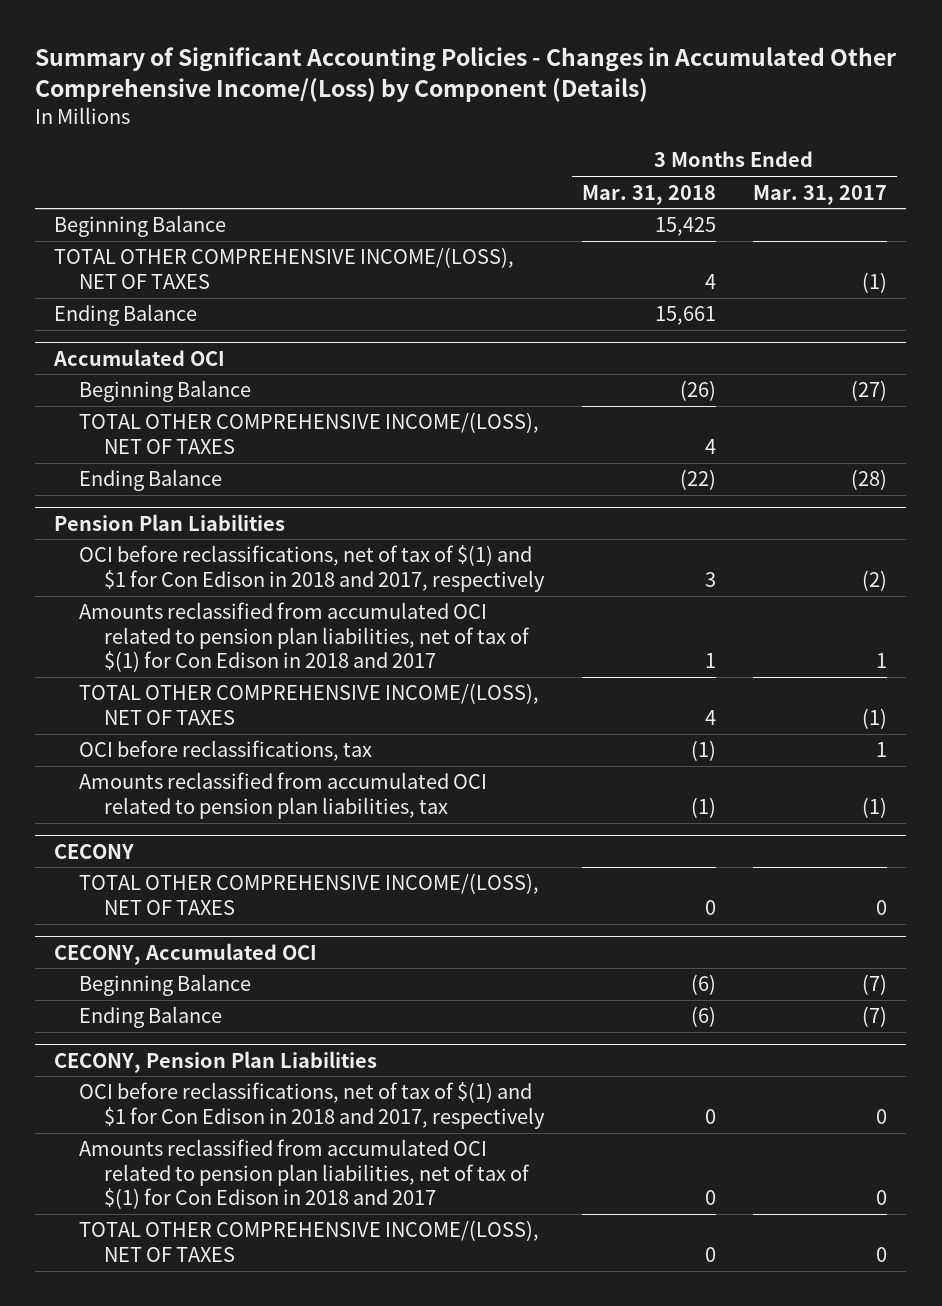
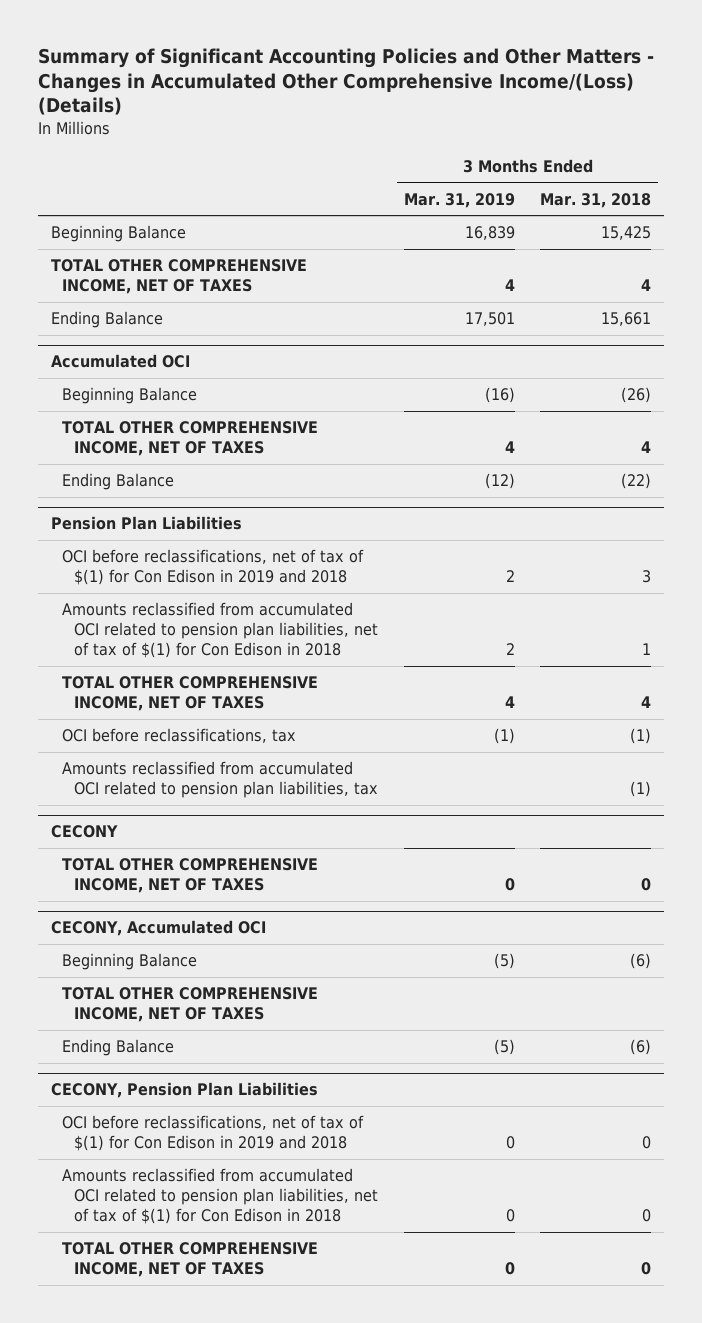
- Summary of Significant Accounting Policies - Changes in Accumulated Other Comprehensive Income/(Loss) by Component (Details)
+ Summary of Significant Accounting Policies and Other Matters - Changes in Accumulated Other Comprehensive Income/(Loss) (Details)
- | 3 Months Ended Mar. 31, 2018 | 3 Months Ended Mar. 31, 2017
+ | 3 Months Ended Mar. 31, 2019 | 3 Months Ended Mar. 31, 2018
- TOTAL OTHER COMPREHENSIVE INCOME/(LOSS), NET OF TAXES | 4 | (1)
+ TOTAL OTHER COMPREHENSIVE INCOME, NET OF TAXES | 4 | 4
@ Accumulated OCI
- TOTAL OTHER COMPREHENSIVE INCOME/(LOSS), NET OF TAXES | 4 |
+ TOTAL OTHER COMPREHENSIVE INCOME, NET OF TAXES | 4 | 4
@ Pension Plan Liabilities
- OCI before reclassifications, net of tax of $(1) and $1 for Con Edison in 2018 and 2017, respectively | 3 | (2)
- Amounts reclassified from accumulated OCI related to pension plan liabilities, net of tax of $(1) for Con Edison in 2018 and 2017 | 1 | 1
- TOTAL OTHER COMPREHENSIVE INCOME/(LOSS), NET OF TAXES | 4 | (1)
+ OCI before reclassifications, net of tax of $(1) for Con Edison in 2019 and 2018 | 2 | 3
+ Amounts reclassified from accumulated OCI related to pension plan liabilities, net of tax of $(1) for Con Edison in 2018 | 2 | 1
+ TOTAL OTHER COMPREHENSIVE INCOME, NET OF TAXES | 4 | 4
@ CECONY
- TOTAL OTHER COMPREHENSIVE INCOME/(LOSS), NET OF TAXES | 0 | 0
+ TOTAL OTHER COMPREHENSIVE INCOME, NET OF TAXES | 0 | 0
@ CECONY, Accumulated OCI
+ TOTAL OTHER COMPREHENSIVE INCOME, NET OF TAXES
@ CECONY, Pension Plan Liabilities
- OCI before reclassifications, net of tax of $(1) and $1 for Con Edison in 2018 and 2017, respectively | 0 | 0
- Amounts reclassified from accumulated OCI related to pension plan liabilities, net of tax of $(1) for Con Edison in 2018 and 2017 | 0 | 0
- TOTAL OTHER COMPREHENSIVE INCOME/(LOSS), NET OF TAXES | 0 | 0
+ OCI before reclassifications, net of tax of $(1) for Con Edison in 2019 and 2018 | 0 | 0
+ Amounts reclassified from accumulated OCI related to pension plan liabilities, net of tax of $(1) for Con Edison in 2018 | 0 | 0
+ TOTAL OTHER COMPREHENSIVE INCOME, NET OF TAXES | 0 | 0

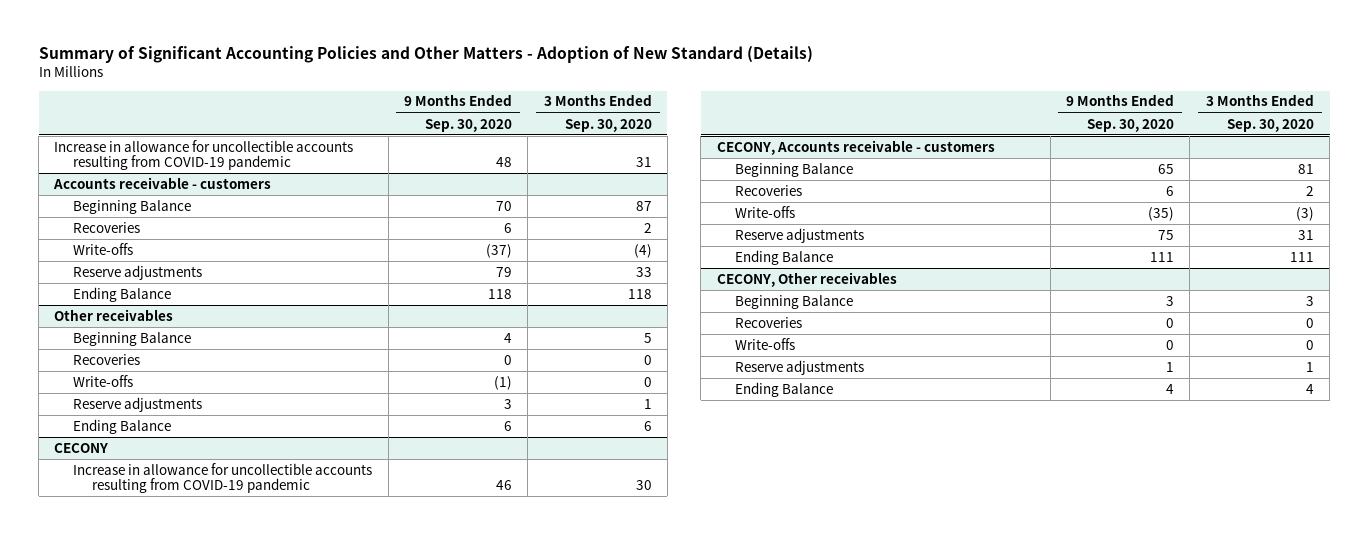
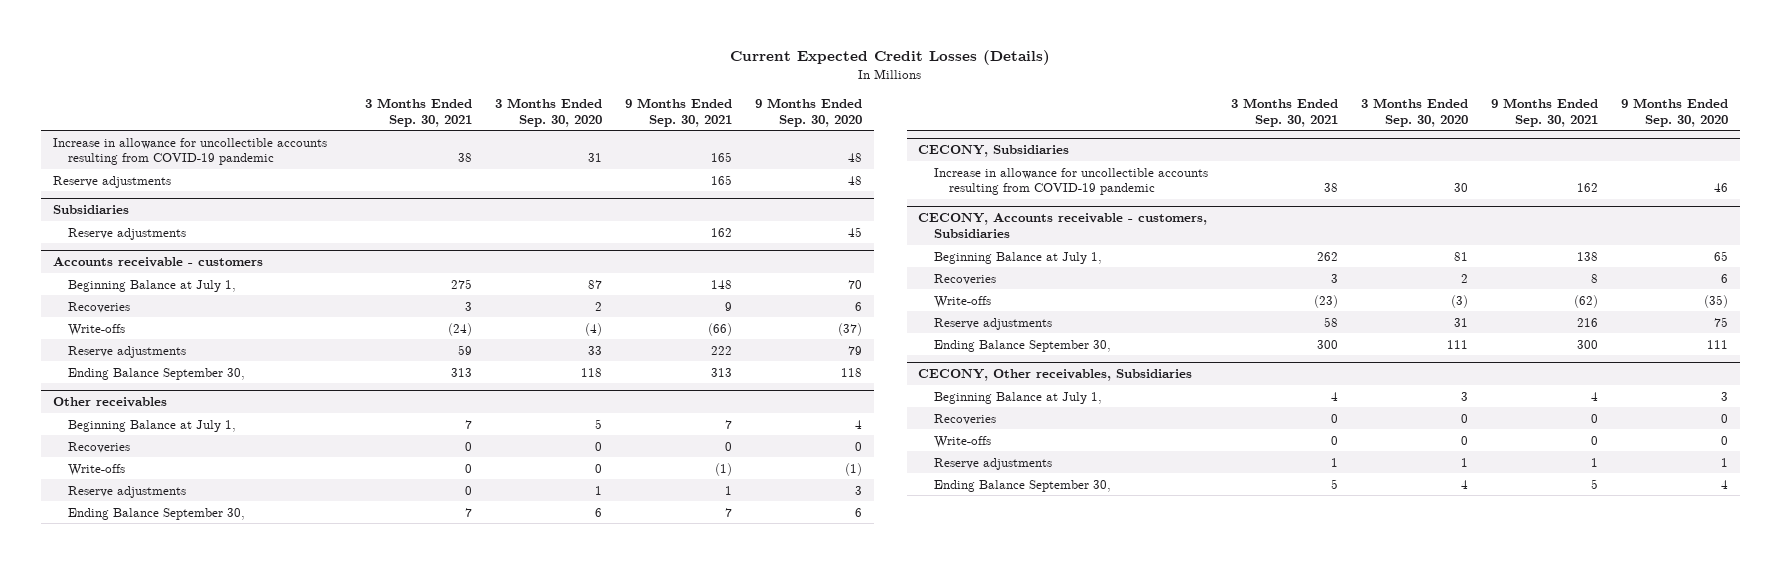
- Summary of Significant Accounting Policies and Other Matters - Adoption of New Standard (Details)
+ Current Expected Credit Losses (Details)
- | 9 Months Ended Sep. 30, 2020 | 3 Months Ended Sep. 30, 2020
+ | 3 Months Ended Sep. 30, 2021 | 3 Months Ended Sep. 30, 2020 | 9 Months Ended Sep. 30, 2021 | 9 Months Ended Sep. 30, 2020
+ Reserve adjustments | | | 165 | 48
+ Subsidiaries
+ Reserve adjustments | | | 162 | 45
@ Accounts receivable - customers
- Beginning Balance | 70 | 87
+ Beginning Balance at July 1, | 275 | 87 | 148 | 70
- Ending Balance | 118 | 118
+ Ending Balance September 30, | 313 | 118 | 313 | 118
@ Other receivables
- Beginning Balance | 4 | 5
+ Beginning Balance at July 1, | 7 | 5 | 7 | 4
- Ending Balance | 6 | 6
- CECONY
@ Other receivables
+ Ending Balance September 30, | 7 | 6 | 7 | 6
+ CECONY, Subsidiaries
- CECONY, Accounts receivable - customers
- Beginning Balance | 65 | 81
+ CECONY, Accounts receivable - customers, Subsidiaries
+ Beginning Balance at July 1, | 262 | 81 | 138 | 65
- Ending Balance | 111 | 111
- CECONY, Other receivables
- Beginning Balance | 3 | 3
+ Ending Balance September 30, | 300 | 111 | 300 | 111
+ CECONY, Other receivables, Subsidiaries
+ Beginning Balance at July 1, | 4 | 3 | 4 | 3
- Ending Balance | 4 | 4
+ Ending Balance September 30, | 5 | 4 | 5 | 4

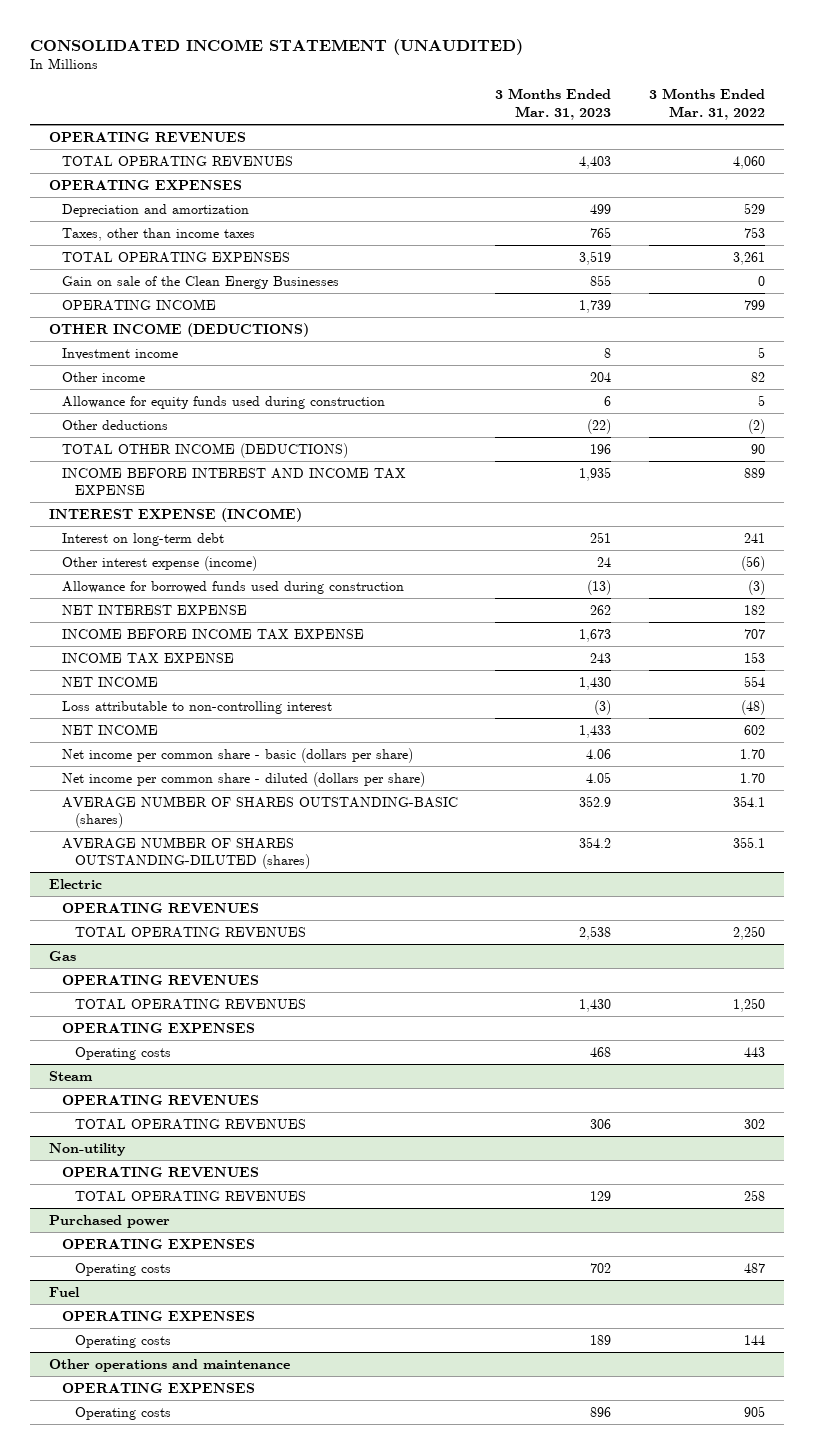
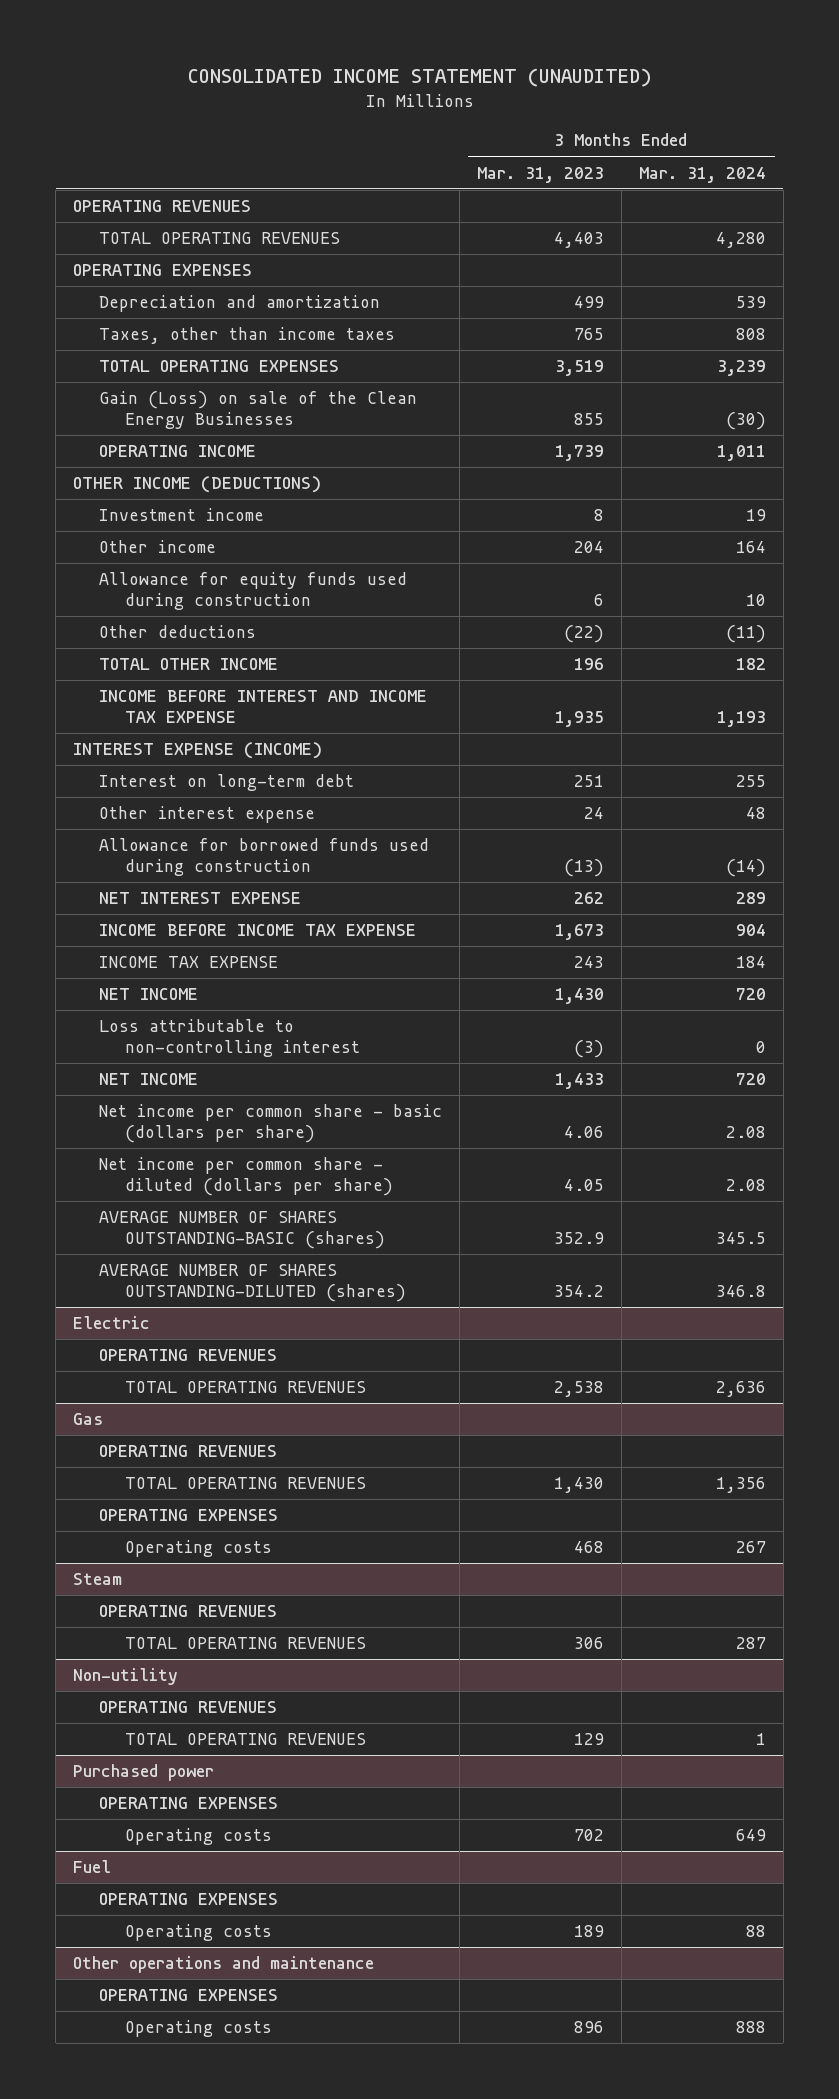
- | 3 Months Ended Mar. 31, 2023 | 3 Months Ended Mar. 31, 2022
+ | 3 Months Ended Mar. 31, 2023 | 3 Months Ended Mar. 31, 2024
- Gain on sale of the Clean Energy Businesses | 855 | 0
+ Gain (Loss) on sale of the Clean Energy Businesses | 855 | (30)
- TOTAL OTHER INCOME (DEDUCTIONS) | 196 | 90
+ TOTAL OTHER INCOME | 196 | 182
- Other interest expense (income) | 24 | (56)
+ Other interest expense | 24 | 48

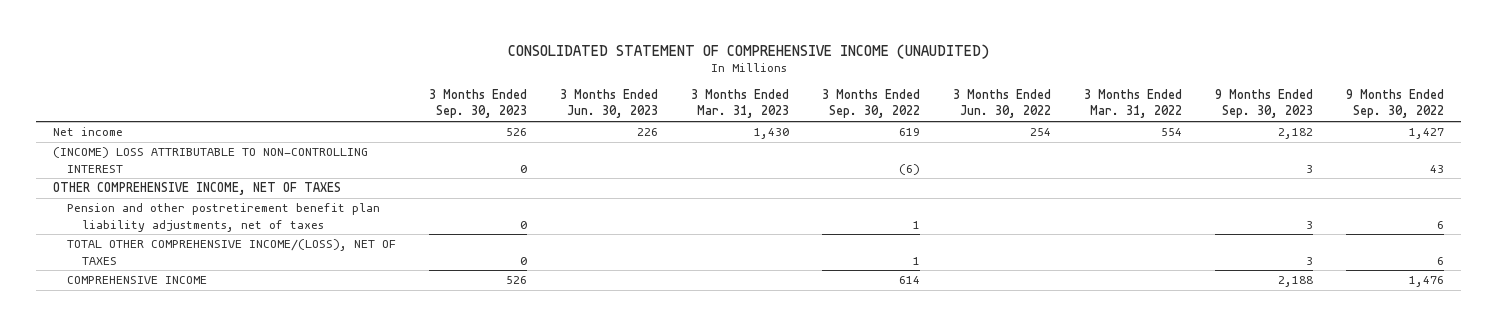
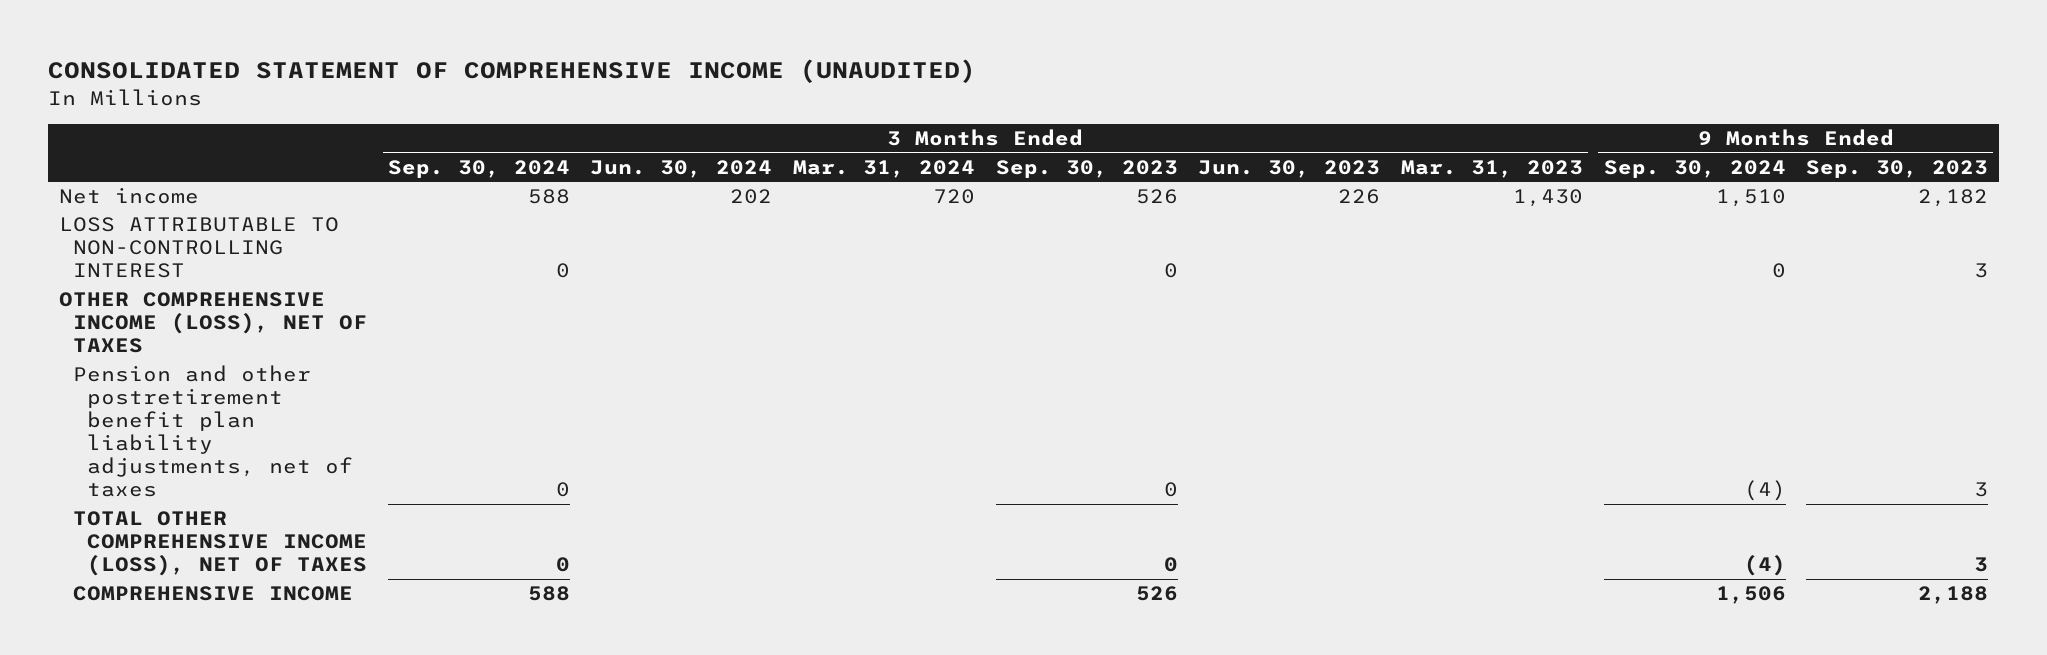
- | 3 Months Ended Sep. 30, 2023 | 3 Months Ended Jun. 30, 2023 | 3 Months Ended Mar. 31, 2023 | 3 Months Ended Sep. 30, 2022 | 3 Months Ended Jun. 30, 2022 | 3 Months Ended Mar. 31, 2022 | 9 Months Ended Sep. 30, 2023 | 9 Months Ended Sep. 30, 2022
+ | 3 Months Ended Sep. 30, 2024 | 3 Months Ended Jun. 30, 2024 | 3 Months Ended Mar. 31, 2024 | 3 Months Ended Sep. 30, 2023 | 3 Months Ended Jun. 30, 2023 | 3 Months Ended Mar. 31, 2023 | 9 Months Ended Sep. 30, 2024 | 9 Months Ended Sep. 30, 2023
- (INCOME) LOSS ATTRIBUTABLE TO NON-CONTROLLING INTEREST | 0 | | | (6) | | | 3 | 43
- OTHER COMPREHENSIVE INCOME, NET OF TAXES
+ LOSS ATTRIBUTABLE TO NON-CONTROLLING INTEREST | 0 | | | 0 | | | 0 | 3
+ OTHER COMPREHENSIVE INCOME (LOSS), NET OF TAXES
- TOTAL OTHER COMPREHENSIVE INCOME/(LOSS), NET OF TAXES | 0 | | | 1 | | | 3 | 6
+ TOTAL OTHER COMPREHENSIVE INCOME (LOSS), NET OF TAXES | 0 | | | 0 | | | (4) | 3

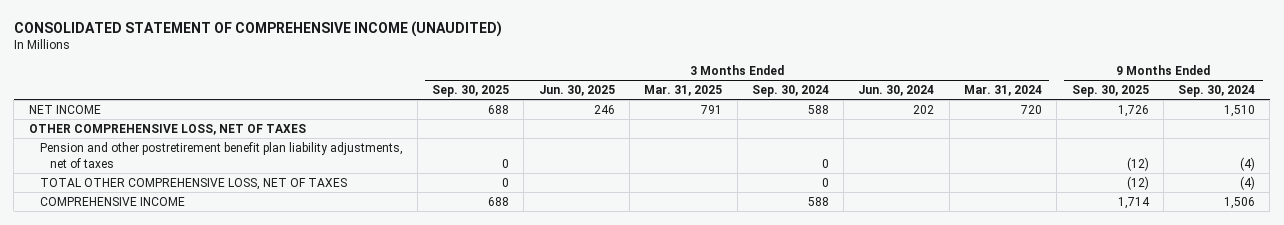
- | 3 Months Ended Sep. 30, 2024 | 3 Months Ended Jun. 30, 2024 | 3 Months Ended Mar. 31, 2024 | 3 Months Ended Sep. 30, 2023 | 3 Months Ended Jun. 30, 2023 | 3 Months Ended Mar. 31, 2023 | 9 Months Ended Sep. 30, 2024 | 9 Months Ended Sep. 30, 2023
+ | 3 Months Ended Sep. 30, 2025 | 3 Months Ended Jun. 30, 2025 | 3 Months Ended Mar. 31, 2025 | 3 Months Ended Sep. 30, 2024 | 3 Months Ended Jun. 30, 2024 | 3 Months Ended Mar. 31, 2024 | 9 Months Ended Sep. 30, 2025 | 9 Months Ended Sep. 30, 2024
- Net income | 588 | 202 | 720 | 526 | 226 | 1,430 | 1,510 | 2,182
- LOSS ATTRIBUTABLE TO NON-CONTROLLING INTEREST | 0 | | | 0 | | | 0 | 3
- OTHER COMPREHENSIVE INCOME (LOSS), NET OF TAXES
+ NET INCOME | 688 | 246 | 791 | 588 | 202 | 720 | 1,726 | 1,510
+ OTHER COMPREHENSIVE LOSS, NET OF TAXES
- TOTAL OTHER COMPREHENSIVE INCOME (LOSS), NET OF TAXES | 0 | | | 0 | | | (4) | 3
+ TOTAL OTHER COMPREHENSIVE LOSS, NET OF TAXES | 0 | | | 0 | | | (12) | (4)

